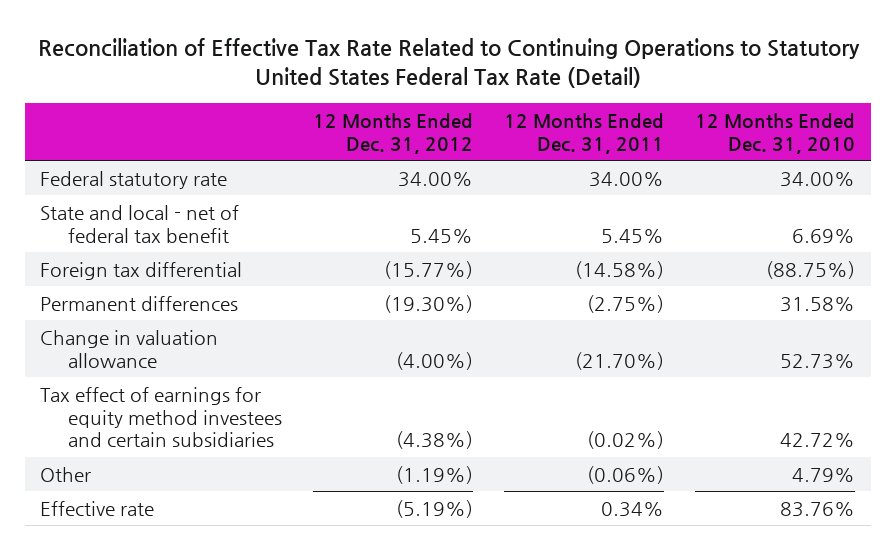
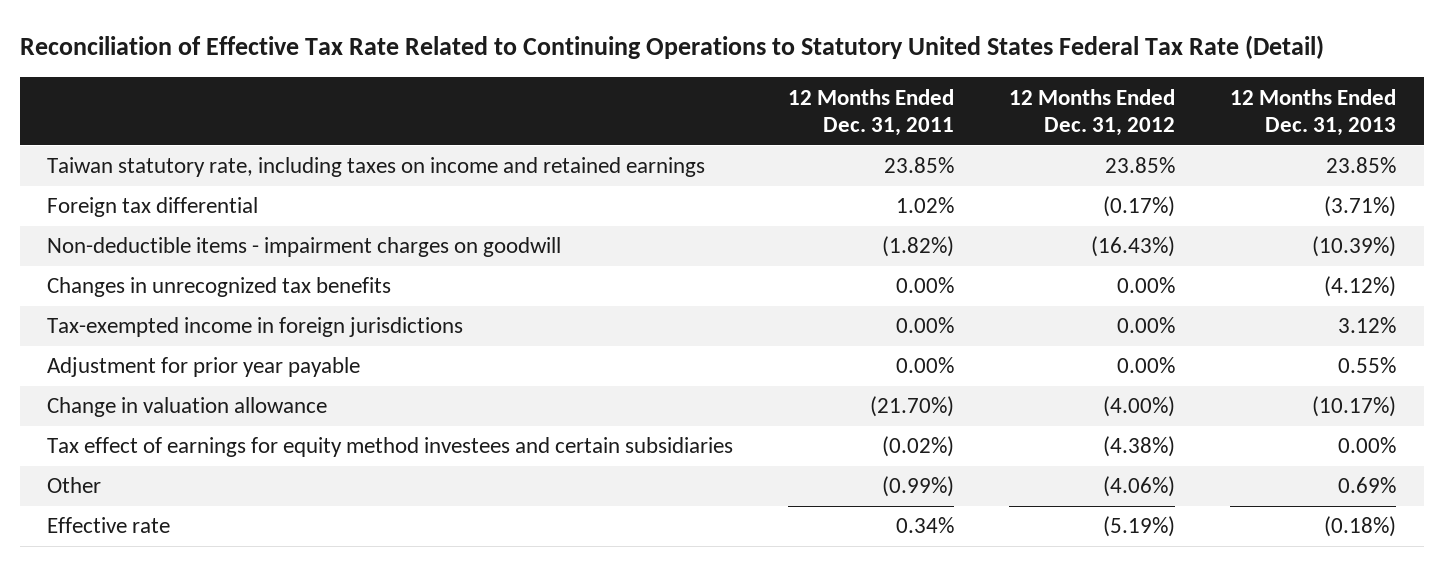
- | 12 Months Ended Dec. 31, 2012 | 12 Months Ended Dec. 31, 2011 | 12 Months Ended Dec. 31, 2010
+ | 12 Months Ended Dec. 31, 2011 | 12 Months Ended Dec. 31, 2012 | 12 Months Ended Dec. 31, 2013
- Federal statutory rate | 34.00% | 34.00% | 34.00%
- State and local - net of federal tax benefit | 5.45% | 5.45% | 6.69%
- Foreign tax differential | (15.77%) | (14.58%) | (88.75%)
- Permanent differences | (19.30%) | (2.75%) | 31.58%
+ Taiwan statutory rate, including taxes on income and retained earnings | 23.85% | 23.85% | 23.85%
+ Foreign tax differential | 1.02% | (0.17%) | (3.71%)
+ Non-deductible items - impairment charges on goodwill | (1.82%) | (16.43%) | (10.39%)
+ Changes in unrecognized tax benefits | 0.00% | 0.00% | (4.12%)
+ Tax-exempted income in foreign jurisdictions | 0.00% | 0.00% | 3.12%
+ Adjustment for prior year payable | 0.00% | 0.00% | 0.55%
- Other | (1.19%) | (0.06%) | 4.79%
+ Other | (0.99%) | (4.06%) | 0.69%

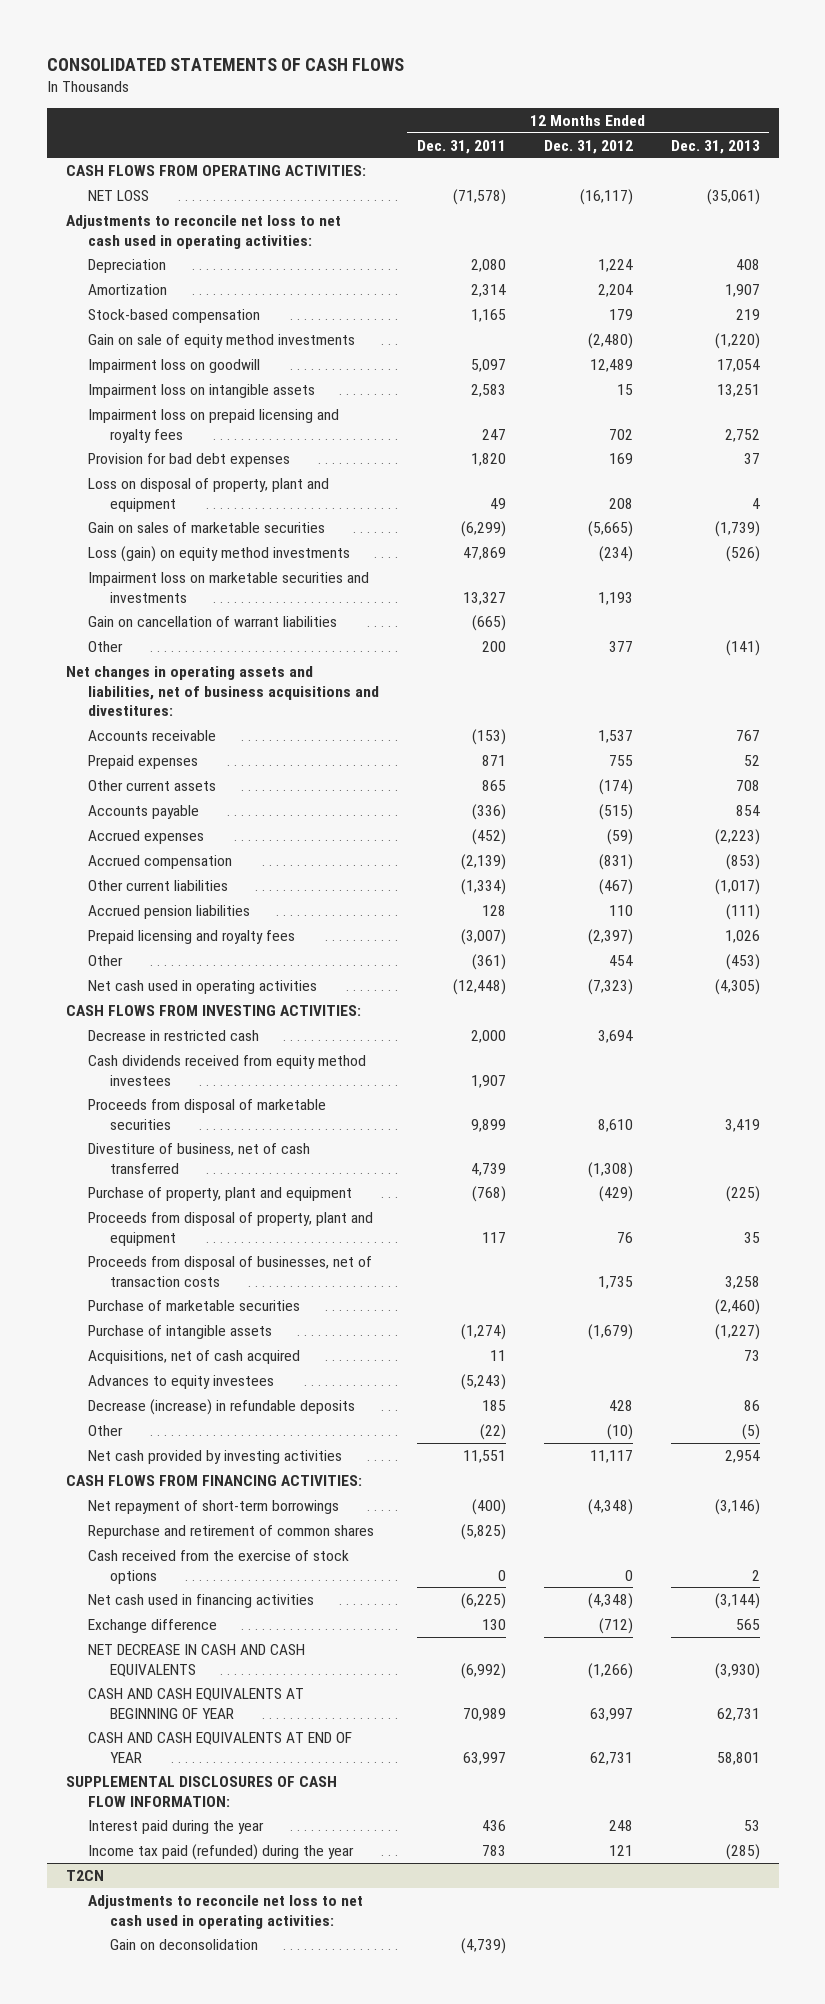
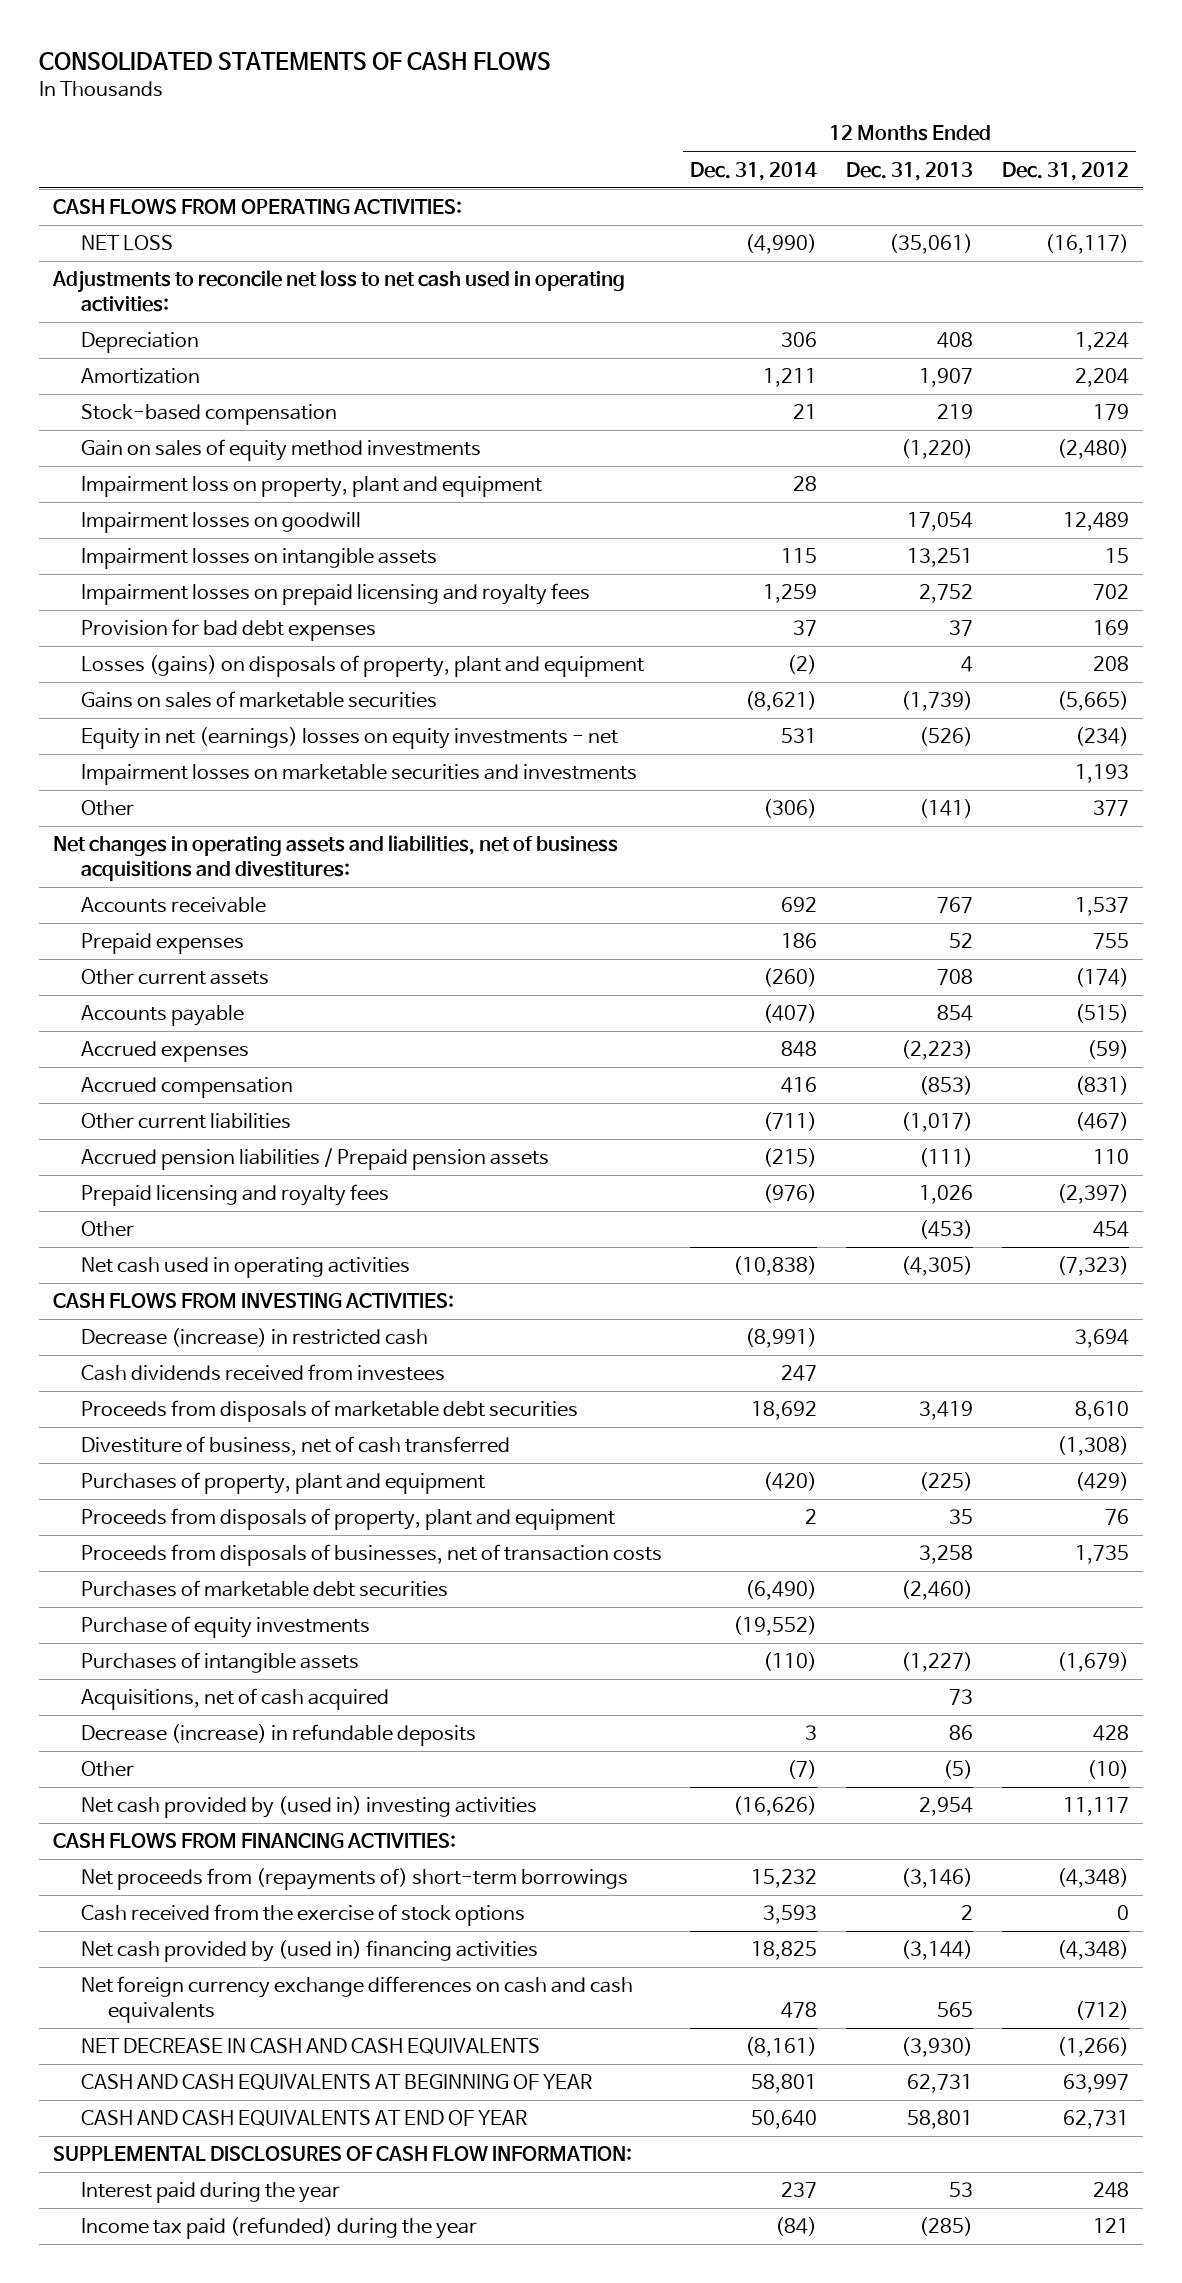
- | 12 Months Ended Dec. 31, 2011 | 12 Months Ended Dec. 31, 2012 | 12 Months Ended Dec. 31, 2013
+ | 12 Months Ended Dec. 31, 2014 | 12 Months Ended Dec. 31, 2013 | 12 Months Ended Dec. 31, 2012
- Gain on sale of equity method investments | | (2,480) | (1,220)
- Impairment loss on goodwill | 5,097 | 12,489 | 17,054
- Impairment loss on intangible assets | 2,583 | 15 | 13,251
- Impairment loss on prepaid licensing and royalty fees | 247 | 702 | 2,752
+ Gain on sales of equity method investments | | (1,220) | (2,480)
+ Impairment loss on property, plant and equipment | 28 | |
+ Impairment losses on goodwill | | 17,054 | 12,489
+ Impairment losses on intangible assets | 115 | 13,251 | 15
+ Impairment losses on prepaid licensing and royalty fees | 1,259 | 2,752 | 702
- Loss on disposal of property, plant and equipment | 49 | 208 | 4
- Gain on sales of marketable securities | (6,299) | (5,665) | (1,739)
- Loss (gain) on equity method investments | 47,869 | (234) | (526)
- Impairment loss on marketable securities and investments | 13,327 | 1,193 |
- Gain on cancellation of warrant liabilities | (665) | |
+ Losses (gains) on disposals of property, plant and equipment | (2) | 4 | 208
+ Gains on sales of marketable securities | (8,621) | (1,739) | (5,665)
+ Equity in net (earnings) losses on equity investments - net | 531 | (526) | (234)
+ Impairment losses on marketable securities and investments | | | 1,193
- Accrued pension liabilities | 128 | 110 | (111)
+ Accrued pension liabilities / Prepaid pension assets | (215) | (111) | 110
- Decrease in restricted cash | 2,000 | 3,694 |
- Cash dividends received from equity method investees | 1,907 | |
- Proceeds from disposal of marketable securities | 9,899 | 8,610 | 3,419
+ Decrease (increase) in restricted cash | (8,991) | | 3,694
+ Cash dividends received from investees | 247 | |
+ Proceeds from disposals of marketable debt securities | 18,692 | 3,419 | 8,610
- Purchase of property, plant and equipment | (768) | (429) | (225)
- Proceeds from disposal of property, plant and equipment | 117 | 76 | 35
- Proceeds from disposal of businesses, net of transaction costs | | 1,735 | 3,258
- Purchase of marketable securities | | | (2,460)
- Purchase of intangible assets | (1,274) | (1,679) | (1,227)
+ Purchases of property, plant and equipment | (420) | (225) | (429)
+ Proceeds from disposals of property, plant and equipment | 2 | 35 | 76
+ Proceeds from disposals of businesses, net of transaction costs | | 3,258 | 1,735
+ Purchases of marketable debt securities | (6,490) | (2,460) |
+ Purchase of equity investments | (19,552) | |
+ Purchases of intangible assets | (110) | (1,227) | (1,679)
- Advances to equity investees | (5,243) | |
- Net cash provided by investing activities | 11,551 | 11,117 | 2,954
+ Net cash provided by (used in) investing activities | (16,626) | 2,954 | 11,117
- Net repayment of short-term borrowings | (400) | (4,348) | (3,146)
- Repurchase and retirement of common shares | (5,825) | |
+ Net proceeds from (repayments of) short-term borrowings | 15,232 | (3,146) | (4,348)
- Net cash used in financing activities | (6,225) | (4,348) | (3,144)
- Exchange difference | 130 | (712) | 565
+ Net cash provided by (used in) financing activities | 18,825 | (3,144) | (4,348)
+ Net foreign currency exchange differences on cash and cash equivalents | 478 | 565 | (712)
- T2CN
- Adjustments to reconcile net loss to net cash used in operating activities:
- Gain on deconsolidation | (4,739) | |

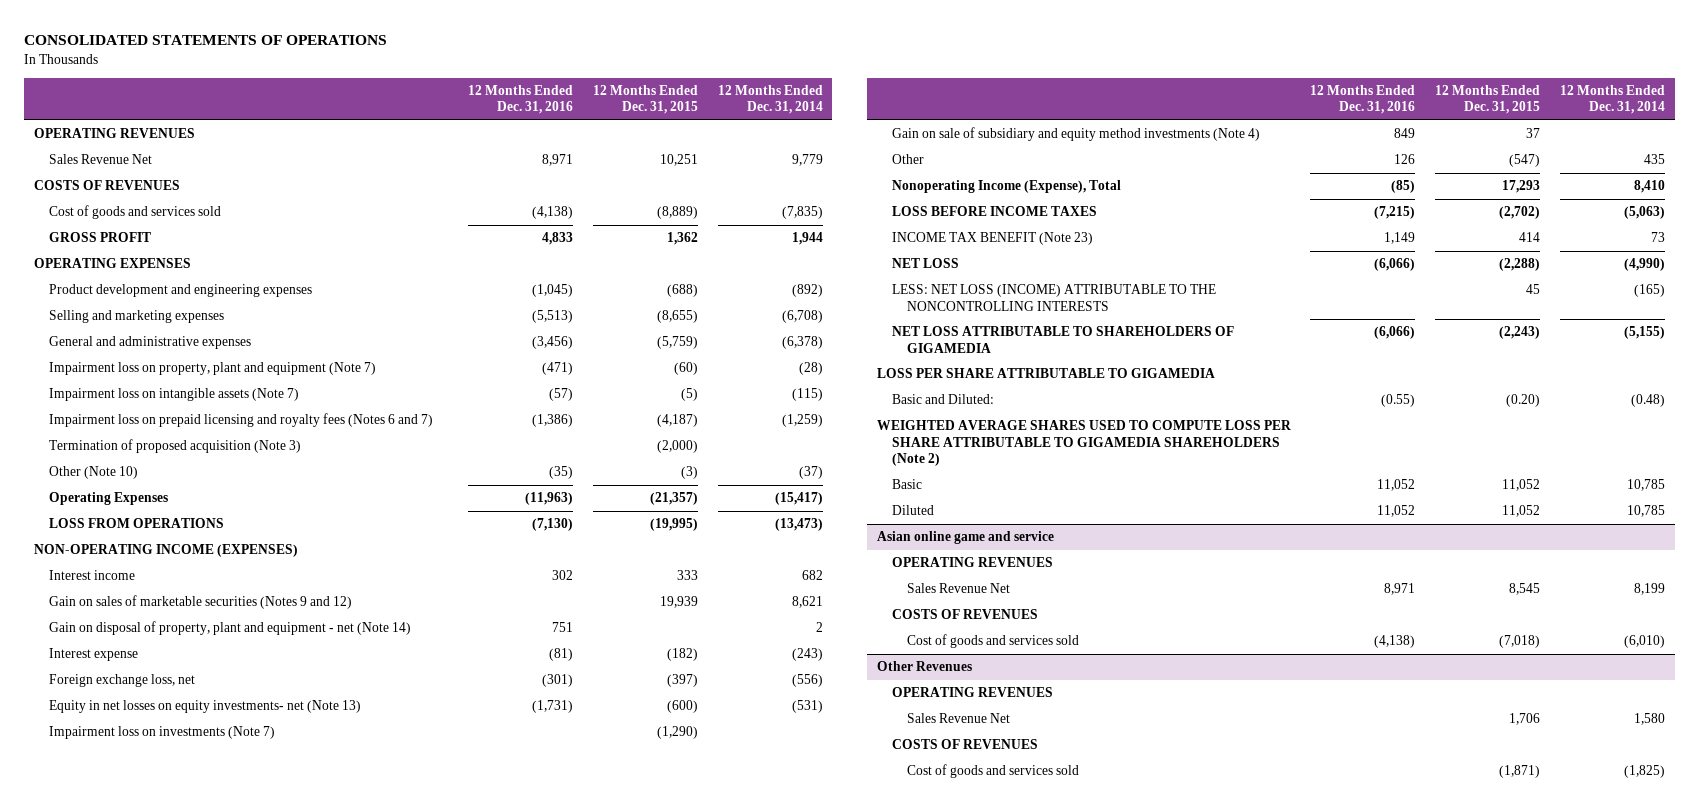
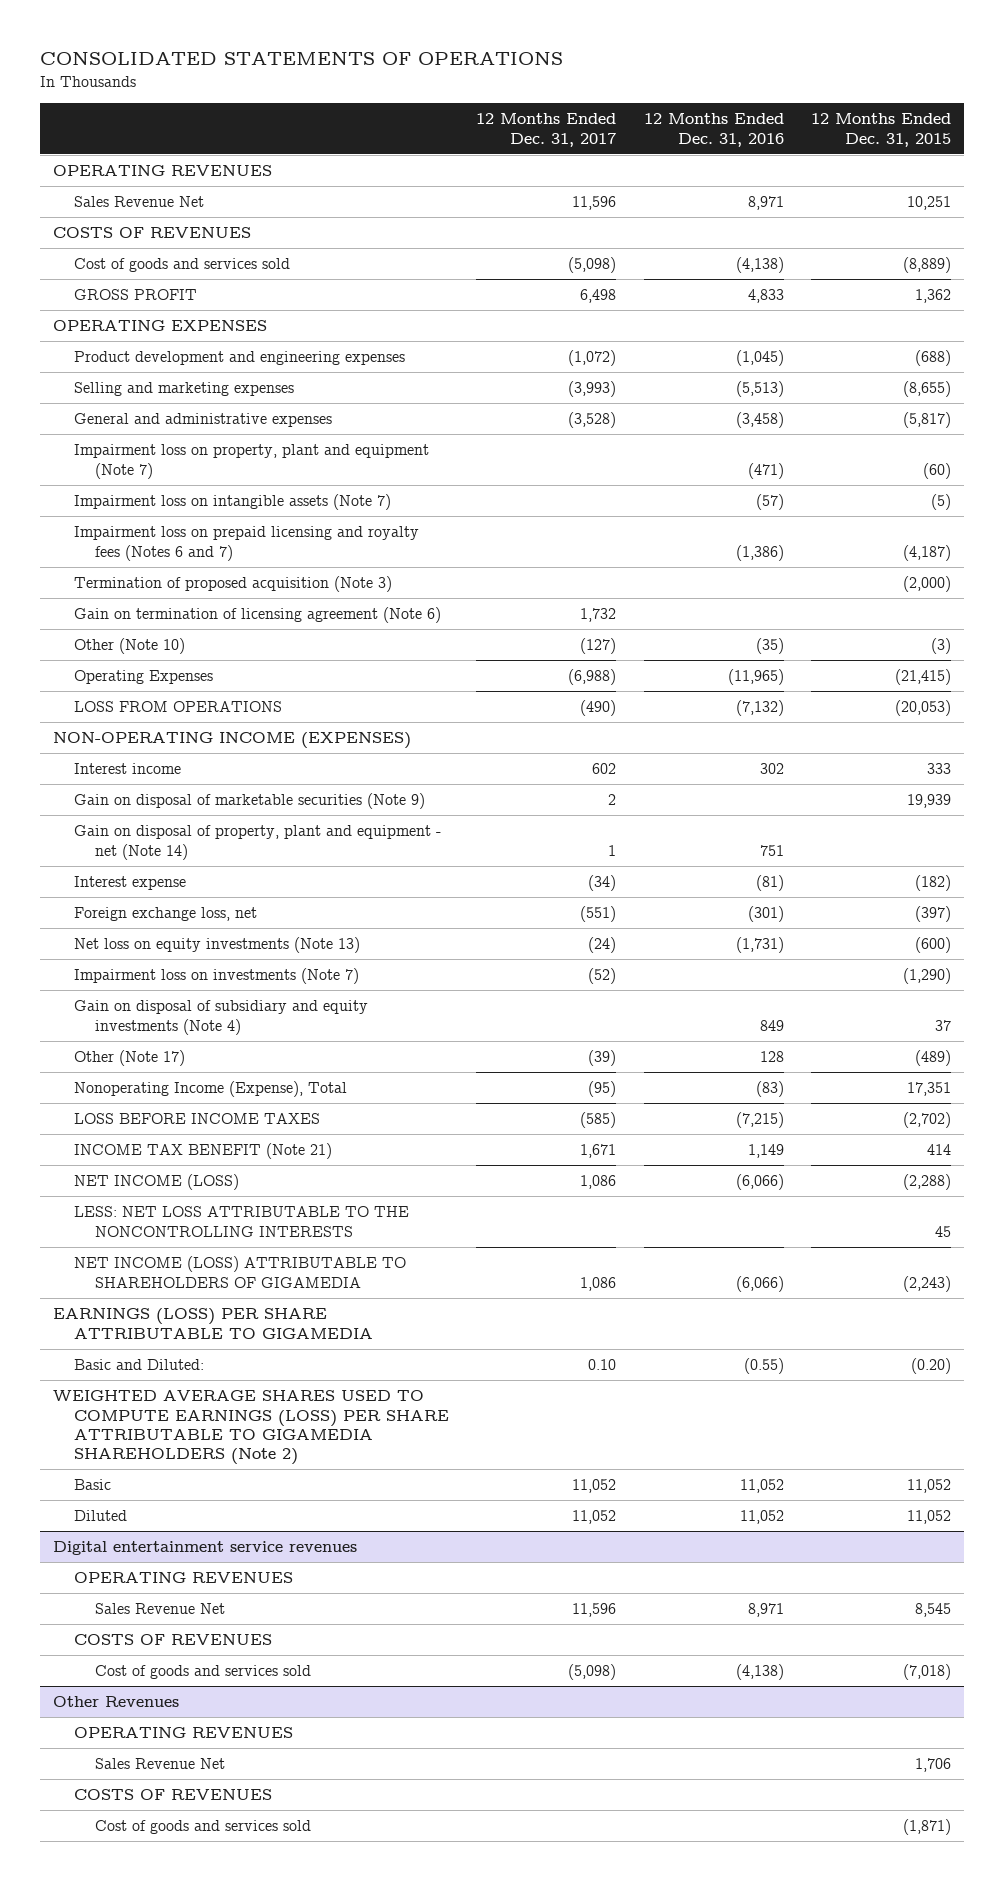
- | 12 Months Ended Dec. 31, 2016 | 12 Months Ended Dec. 31, 2015 | 12 Months Ended Dec. 31, 2014
+ | 12 Months Ended Dec. 31, 2017 | 12 Months Ended Dec. 31, 2016 | 12 Months Ended Dec. 31, 2015
- General and administrative expenses | (3,456) | (5,759) | (6,378)
+ General and administrative expenses | (3,528) | (3,458) | (5,817)
+ Gain on termination of licensing agreement (Note 6) | 1,732 | |
- Operating Expenses | (11,963) | (21,357) | (15,417)
- LOSS FROM OPERATIONS | (7,130) | (19,995) | (13,473)
+ Operating Expenses | (6,988) | (11,965) | (21,415)
+ LOSS FROM OPERATIONS | (490) | (7,132) | (20,053)
- Gain on sales of marketable securities (Notes 9 and 12) | | 19,939 | 8,621
+ Gain on disposal of marketable securities (Note 9) | 2 | | 19,939
- Equity in net losses on equity investments- net (Note 13) | (1,731) | (600) | (531)
+ Net loss on equity investments (Note 13) | (24) | (1,731) | (600)
- Gain on sale of subsidiary and equity method investments (Note 4) | 849 | 37 |
- Other | 126 | (547) | 435
- Nonoperating Income (Expense), Total | (85) | 17,293 | 8,410
+ Gain on disposal of subsidiary and equity investments (Note 4) | | 849 | 37
+ Other (Note 17) | (39) | 128 | (489)
+ Nonoperating Income (Expense), Total | (95) | (83) | 17,351
- INCOME TAX BENEFIT (Note 23) | 1,149 | 414 | 73
- NET LOSS | (6,066) | (2,288) | (4,990)
- LESS: NET LOSS (INCOME) ATTRIBUTABLE TO THE NONCONTROLLING INTERESTS | | 45 | (165)
- NET LOSS ATTRIBUTABLE TO SHAREHOLDERS OF GIGAMEDIA | (6,066) | (2,243) | (5,155)
- LOSS PER SHARE ATTRIBUTABLE TO GIGAMEDIA
+ INCOME TAX BENEFIT (Note 21) | 1,671 | 1,149 | 414
+ NET INCOME (LOSS) | 1,086 | (6,066) | (2,288)
+ LESS: NET LOSS ATTRIBUTABLE TO THE NONCONTROLLING INTERESTS | | | 45
+ NET INCOME (LOSS) ATTRIBUTABLE TO SHAREHOLDERS OF GIGAMEDIA | 1,086 | (6,066) | (2,243)
+ EARNINGS (LOSS) PER SHARE ATTRIBUTABLE TO GIGAMEDIA
- WEIGHTED AVERAGE SHARES USED TO COMPUTE LOSS PER SHARE ATTRIBUTABLE TO GIGAMEDIA SHAREHOLDERS (Note 2)
+ WEIGHTED AVERAGE SHARES USED TO COMPUTE EARNINGS (LOSS) PER SHARE ATTRIBUTABLE TO GIGAMEDIA SHAREHOLDERS (Note 2)
- Asian online game and service
+ Digital entertainment service revenues

